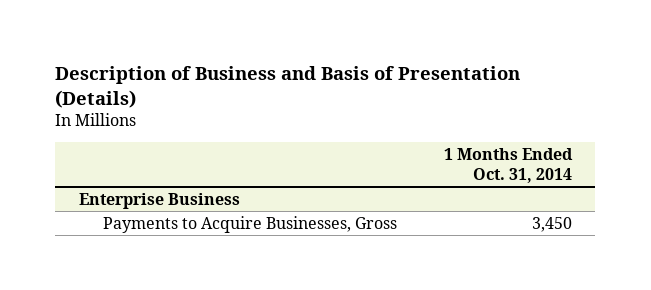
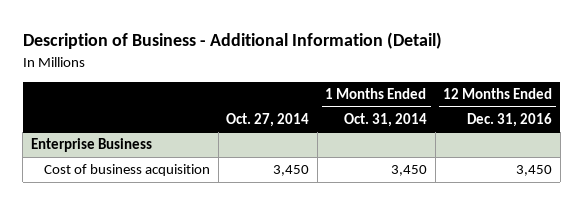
- Description of Business and Basis of Presentation (Details)
+ Description of Business - Additional Information (Detail)
- | 1 Months Ended Oct. 31, 2014
+ | Oct. 27, 2014 | 1 Months Ended Oct. 31, 2014 | 12 Months Ended Dec. 31, 2016
@ Enterprise Business
- Payments to Acquire Businesses, Gross | 3,450
+ Cost of business acquisition | 3,450 | 3,450 | 3,450

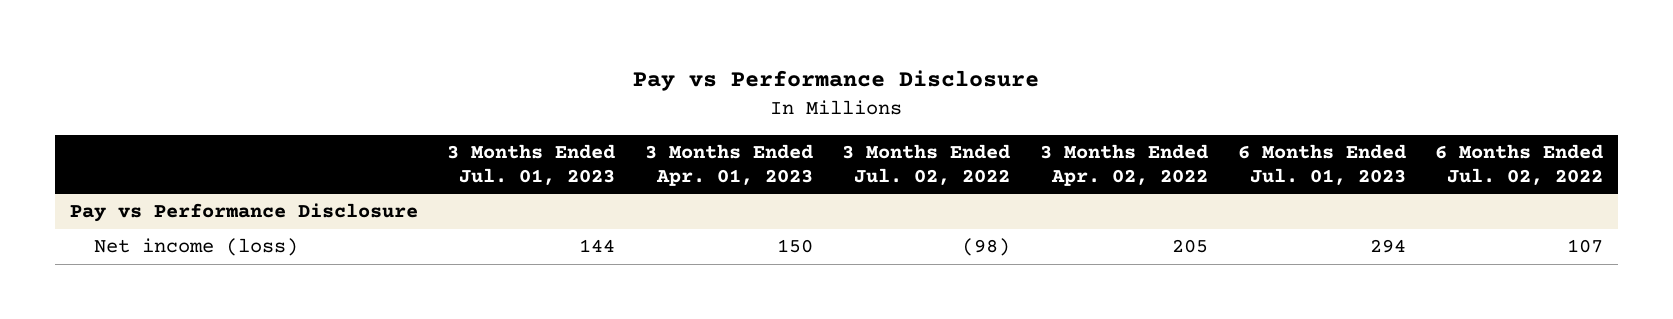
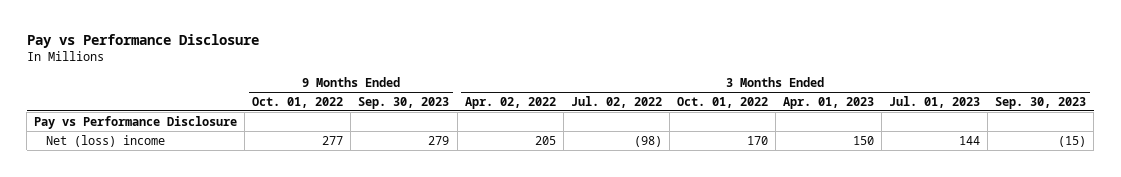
- | 3 Months Ended Jul. 01, 2023 | 3 Months Ended Apr. 01, 2023 | 3 Months Ended Jul. 02, 2022 | 3 Months Ended Apr. 02, 2022 | 6 Months Ended Jul. 01, 2023 | 6 Months Ended Jul. 02, 2022
+ | 9 Months Ended Oct. 01, 2022 | 9 Months Ended Sep. 30, 2023 | 3 Months Ended Apr. 02, 2022 | 3 Months Ended Jul. 02, 2022 | 3 Months Ended Oct. 01, 2022 | 3 Months Ended Apr. 01, 2023 | 3 Months Ended Jul. 01, 2023 | 3 Months Ended Sep. 30, 2023
- Net income (loss) | 144 | 150 | (98) | 205 | 294 | 107
+ Net (loss) income | 277 | 279 | 205 | (98) | 170 | 150 | 144 | (15)

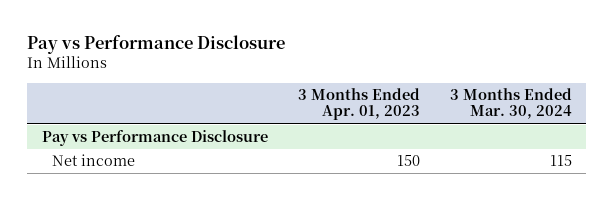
- | 9 Months Ended Oct. 01, 2022 | 9 Months Ended Sep. 30, 2023 | 3 Months Ended Apr. 02, 2022 | 3 Months Ended Jul. 02, 2022 | 3 Months Ended Oct. 01, 2022 | 3 Months Ended Apr. 01, 2023 | 3 Months Ended Jul. 01, 2023 | 3 Months Ended Sep. 30, 2023
+ | 3 Months Ended Apr. 01, 2023 | 3 Months Ended Mar. 30, 2024
- Net (loss) income | 277 | 279 | 205 | (98) | 170 | 150 | 144 | (15)
+ Net income | 150 | 115

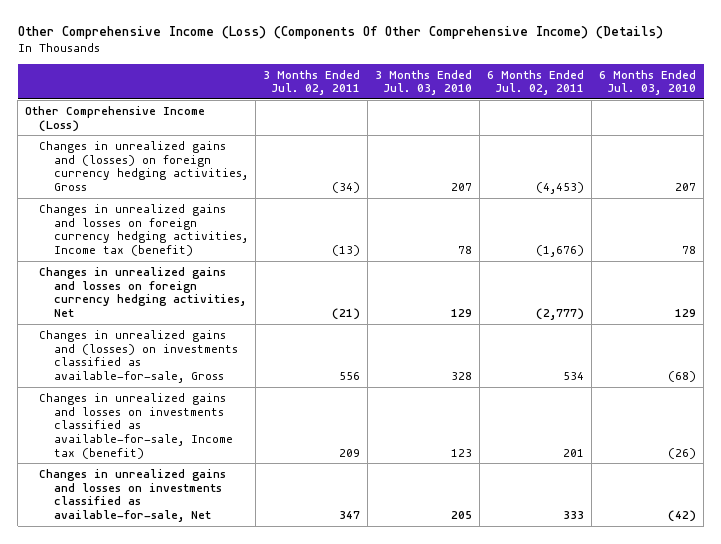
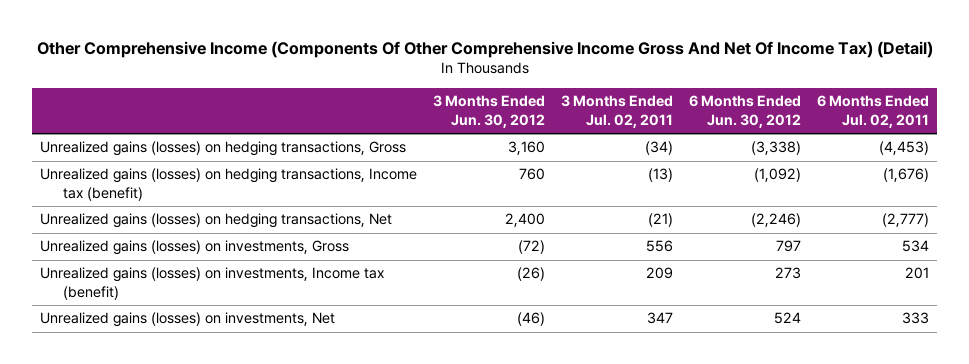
- Other Comprehensive Income (Loss) (Components Of Other Comprehensive Income) (Details)
+ Other Comprehensive Income (Components Of Other Comprehensive Income Gross And Net Of Income Tax) (Detail)
- | 3 Months Ended Jul. 02, 2011 | 3 Months Ended Jul. 03, 2010 | 6 Months Ended Jul. 02, 2011 | 6 Months Ended Jul. 03, 2010
+ | 3 Months Ended Jun. 30, 2012 | 3 Months Ended Jul. 02, 2011 | 6 Months Ended Jun. 30, 2012 | 6 Months Ended Jul. 02, 2011
- Other Comprehensive Income (Loss)
- Changes in unrealized gains and (losses) on foreign currency hedging activities, Gross | (34) | 207 | (4,453) | 207
- Changes in unrealized gains and losses on foreign currency hedging activities, Income tax (benefit) | (13) | 78 | (1,676) | 78
- Changes in unrealized gains and losses on foreign currency hedging activities, Net | (21) | 129 | (2,777) | 129
- Changes in unrealized gains and (losses) on investments classified as available-for-sale, Gross | 556 | 328 | 534 | (68)
- Changes in unrealized gains and losses on investments classified as available-for-sale, Income tax (benefit) | 209 | 123 | 201 | (26)
- Changes in unrealized gains and losses on investments classified as available-for-sale, Net | 347 | 205 | 333 | (42)
+ Unrealized gains (losses) on hedging transactions, Gross | 3,160 | (34) | (3,338) | (4,453)
+ Unrealized gains (losses) on hedging transactions, Income tax (benefit) | 760 | (13) | (1,092) | (1,676)
+ Unrealized gains (losses) on hedging transactions, Net | 2,400 | (21) | (2,246) | (2,777)
+ Unrealized gains (losses) on investments, Gross | (72) | 556 | 797 | 534
+ Unrealized gains (losses) on investments, Income tax (benefit) | (26) | 209 | 273 | 201
+ Unrealized gains (losses) on investments, Net | (46) | 347 | 524 | 333

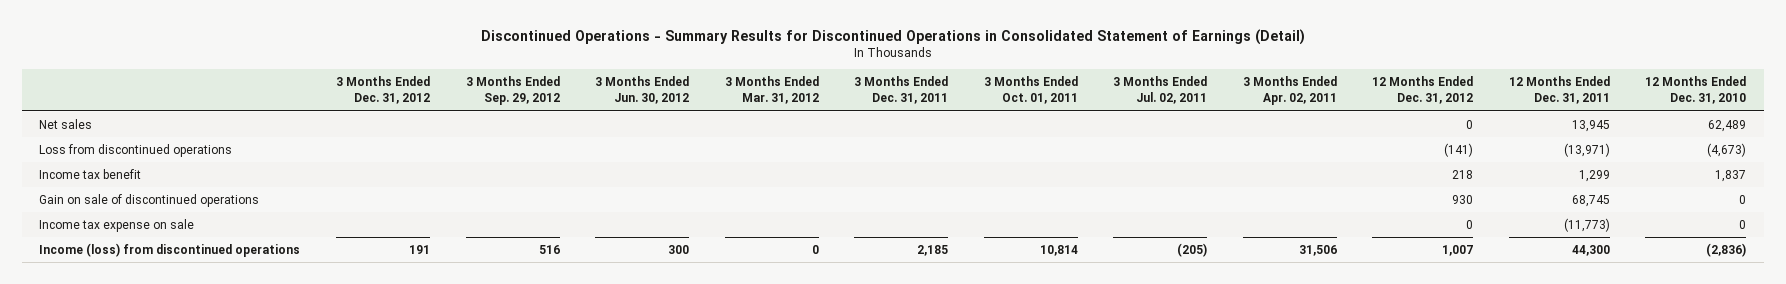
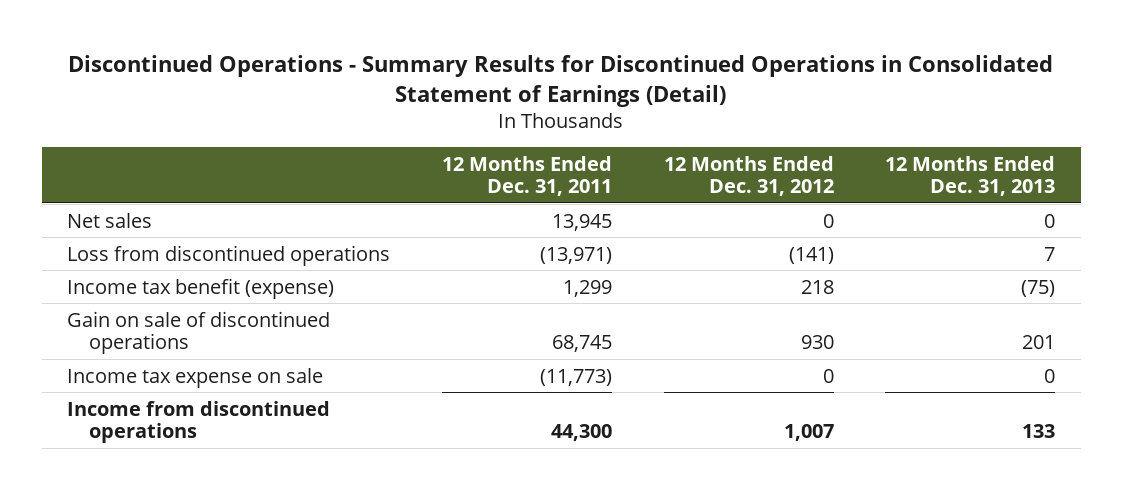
- | 3 Months Ended Dec. 31, 2012 | 3 Months Ended Sep. 29, 2012 | 3 Months Ended Jun. 30, 2012 | 3 Months Ended Mar. 31, 2012 | 3 Months Ended Dec. 31, 2011 | 3 Months Ended Oct. 01, 2011 | 3 Months Ended Jul. 02, 2011 | 3 Months Ended Apr. 02, 2011 | 12 Months Ended Dec. 31, 2012 | 12 Months Ended Dec. 31, 2011 | 12 Months Ended Dec. 31, 2010
+ | 12 Months Ended Dec. 31, 2011 | 12 Months Ended Dec. 31, 2012 | 12 Months Ended Dec. 31, 2013
- Income tax benefit | | | | | | | | | 218 | 1,299 | 1,837
+ Income tax benefit (expense) | 1,299 | 218 | (75)
- Income (loss) from discontinued operations | 191 | 516 | 300 | 0 | 2,185 | 10,814 | (205) | 31,506 | 1,007 | 44,300 | (2,836)
+ Income from discontinued operations | 44,300 | 1,007 | 133

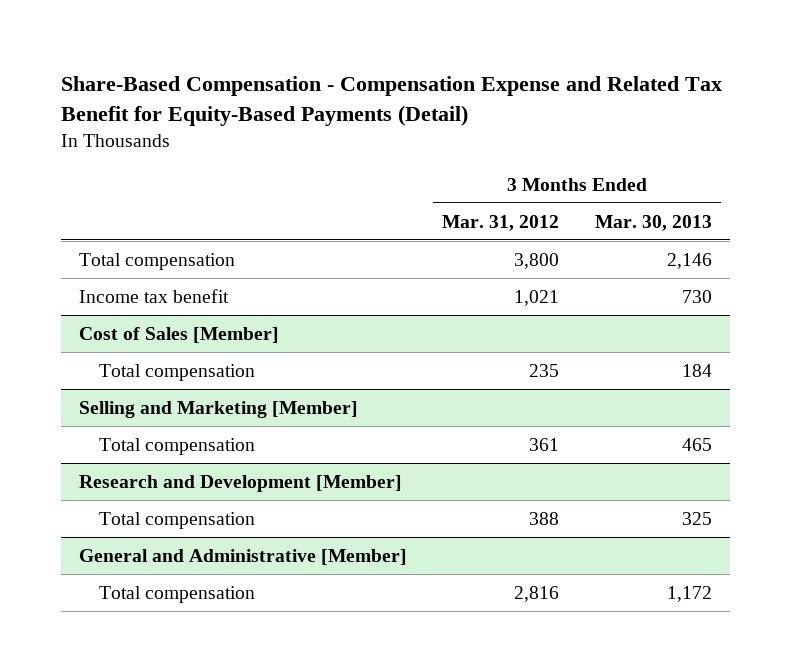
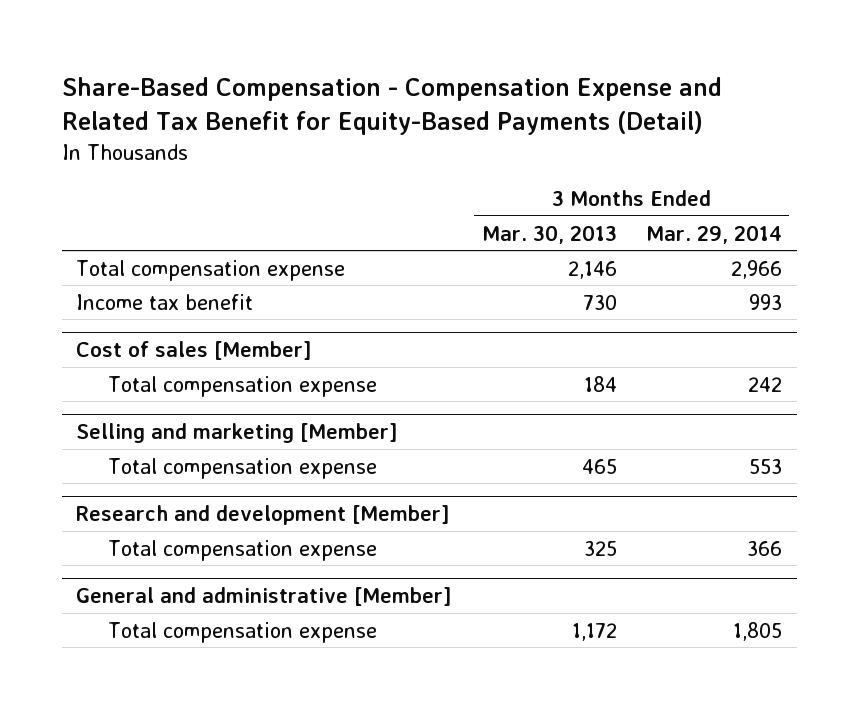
- | 3 Months Ended Mar. 31, 2012 | 3 Months Ended Mar. 30, 2013
+ | 3 Months Ended Mar. 30, 2013 | 3 Months Ended Mar. 29, 2014
- Total compensation | 3,800 | 2,146
+ Total compensation expense | 2,146 | 2,966
- Cost of Sales [Member]
- Total compensation | 235 | 184
- Selling and Marketing [Member]
- Total compensation | 361 | 465
- Research and Development [Member]
- Total compensation | 388 | 325
- General and Administrative [Member]
- Total compensation | 2,816 | 1,172
+ Cost of sales [Member]
+ Total compensation expense | 184 | 242
+ Selling and marketing [Member]
+ Total compensation expense | 465 | 553
+ Research and development [Member]
+ Total compensation expense | 325 | 366
+ General and administrative [Member]
+ Total compensation expense | 1,172 | 1,805

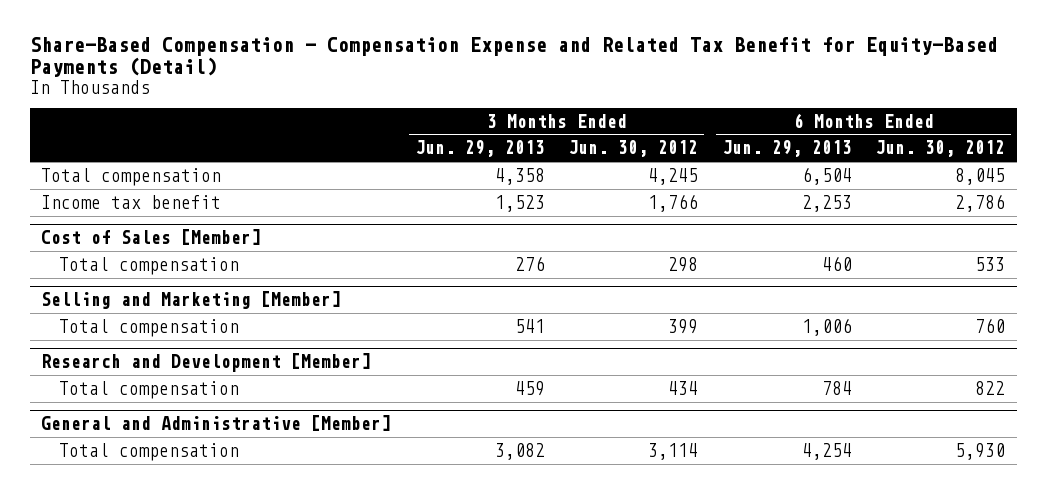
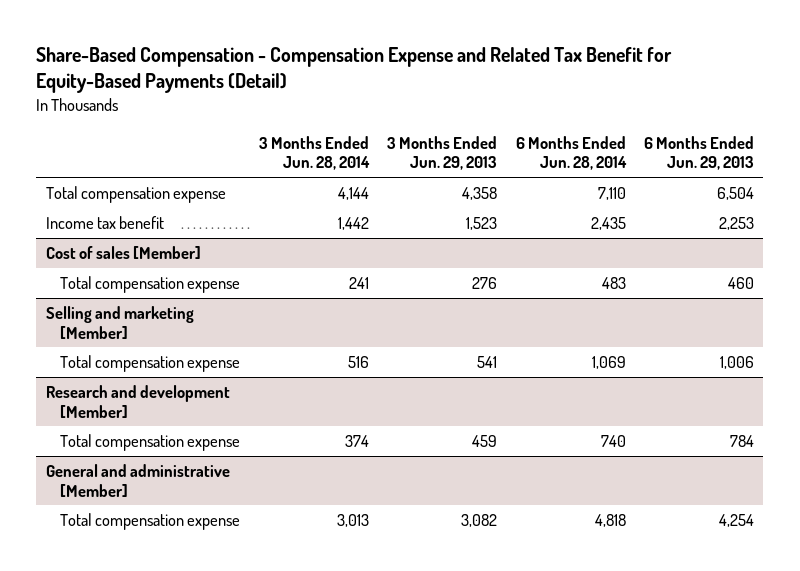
- | 3 Months Ended Jun. 29, 2013 | 3 Months Ended Jun. 30, 2012 | 6 Months Ended Jun. 29, 2013 | 6 Months Ended Jun. 30, 2012
+ | 3 Months Ended Jun. 28, 2014 | 3 Months Ended Jun. 29, 2013 | 6 Months Ended Jun. 28, 2014 | 6 Months Ended Jun. 29, 2013
- Total compensation | 4,358 | 4,245 | 6,504 | 8,045
+ Total compensation expense | 4,144 | 4,358 | 7,110 | 6,504
- Cost of Sales [Member]
- Total compensation | 276 | 298 | 460 | 533
- Selling and Marketing [Member]
- Total compensation | 541 | 399 | 1,006 | 760
- Research and Development [Member]
- Total compensation | 459 | 434 | 784 | 822
- General and Administrative [Member]
- Total compensation | 3,082 | 3,114 | 4,254 | 5,930
+ Cost of sales [Member]
+ Total compensation expense | 241 | 276 | 483 | 460
+ Selling and marketing [Member]
+ Total compensation expense | 516 | 541 | 1,069 | 1,006
+ Research and development [Member]
+ Total compensation expense | 374 | 459 | 740 | 784
+ General and administrative [Member]
+ Total compensation expense | 3,013 | 3,082 | 4,818 | 4,254

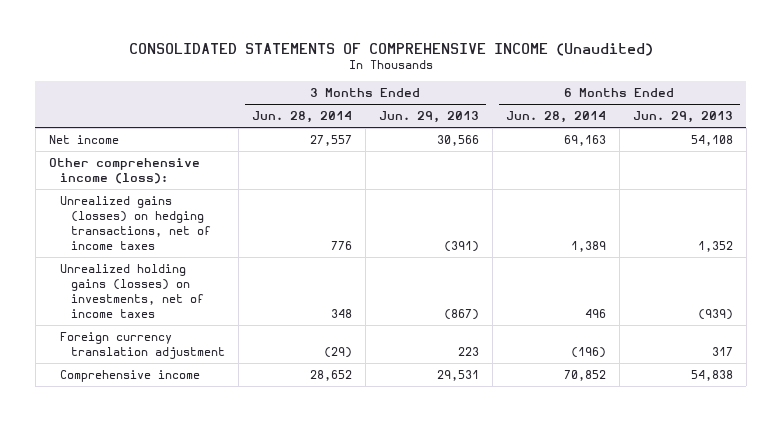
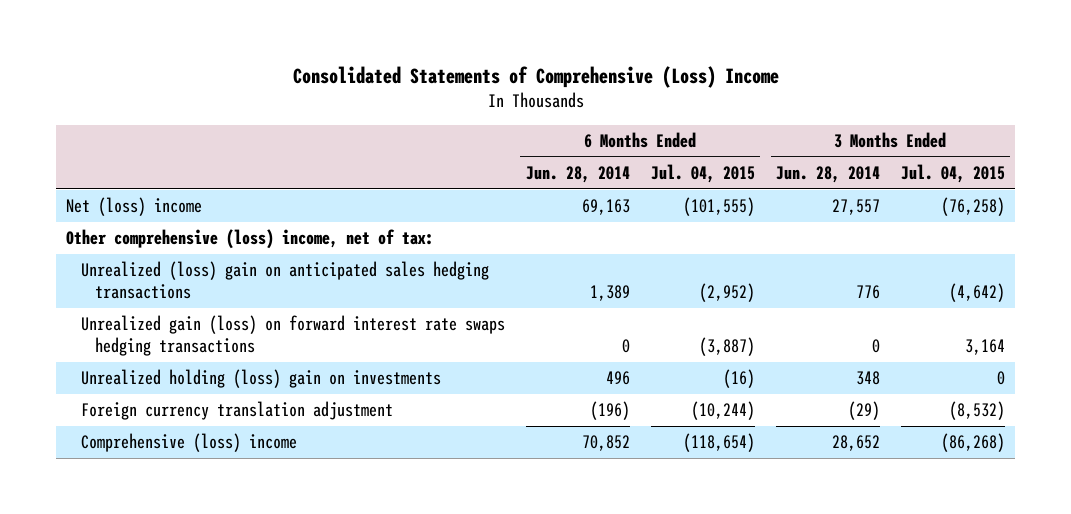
- CONSOLIDATED STATEMENTS OF COMPREHENSIVE INCOME (Unaudited)
+ Consolidated Statements of Comprehensive (Loss) Income
- | 3 Months Ended Jun. 28, 2014 | 3 Months Ended Jun. 29, 2013 | 6 Months Ended Jun. 28, 2014 | 6 Months Ended Jun. 29, 2013
+ | 6 Months Ended Jun. 28, 2014 | 6 Months Ended Jul. 04, 2015 | 3 Months Ended Jun. 28, 2014 | 3 Months Ended Jul. 04, 2015
- Net income | 27,557 | 30,566 | 69,163 | 54,108
- Other comprehensive income (loss):
- Unrealized gains (losses) on hedging transactions, net of income taxes | 776 | (391) | 1,389 | 1,352
- Unrealized holding gains (losses) on investments, net of income taxes | 348 | (867) | 496 | (939)
+ Net (loss) income | 69,163 | (101,555) | 27,557 | (76,258)
+ Other comprehensive (loss) income, net of tax:
+ Unrealized (loss) gain on anticipated sales hedging transactions | 1,389 | (2,952) | 776 | (4,642)
+ Unrealized gain (loss) on forward interest rate swaps hedging transactions | 0 | (3,887) | 0 | 3,164
+ Unrealized holding (loss) gain on investments | 496 | (16) | 348 | 0
- Comprehensive income | 28,652 | 29,531 | 70,852 | 54,838
+ Comprehensive (loss) income | 70,852 | (118,654) | 28,652 | (86,268)

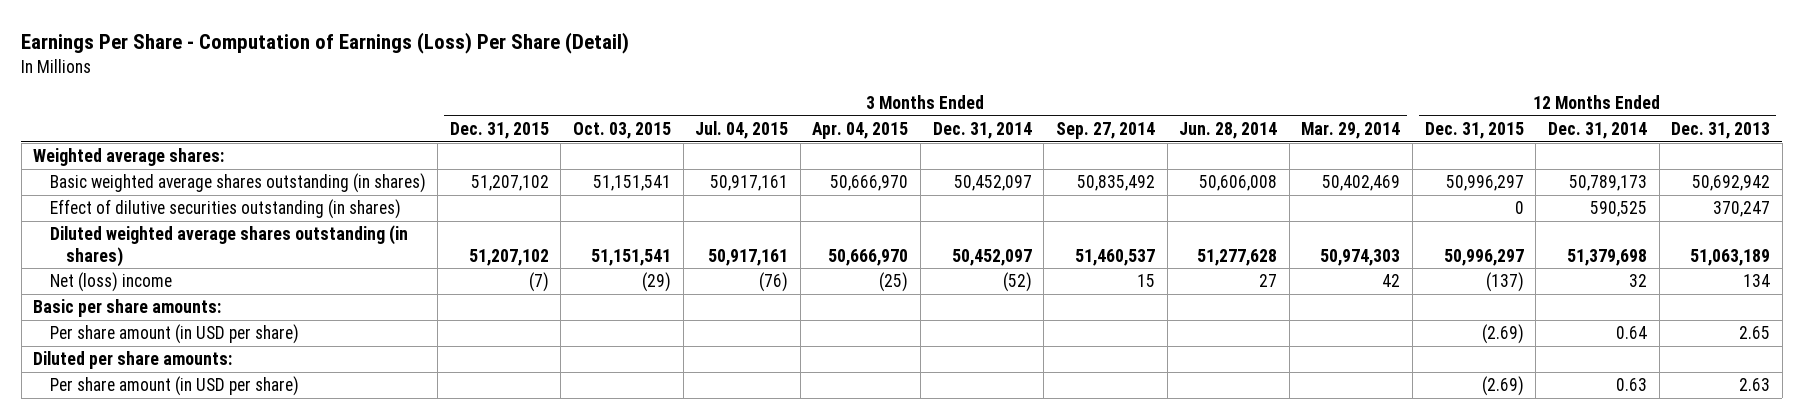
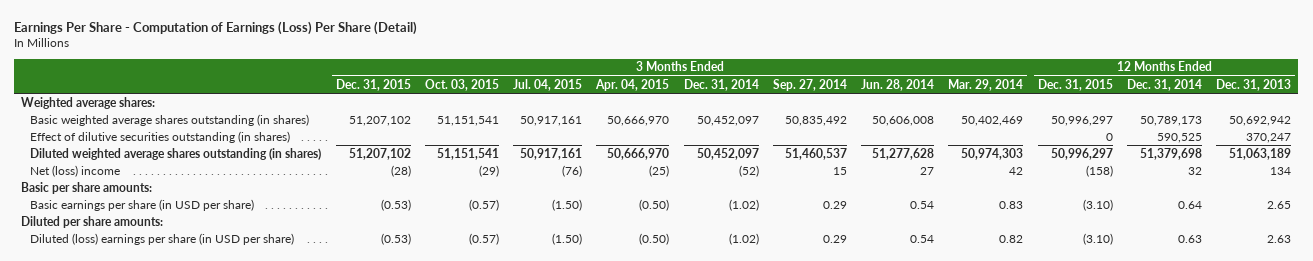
- Net (loss) income | (7) | (29) | (76) | (25) | (52) | 15 | 27 | 42 | (137) | 32 | 134
+ Net (loss) income | (28) | (29) | (76) | (25) | (52) | 15 | 27 | 42 | (158) | 32 | 134
- Per share amount (in USD per share) | | | | | | | | | (2.69) | 0.64 | 2.65
+ Basic earnings per share (in USD per share) | (0.53) | (0.57) | (1.50) | (0.50) | (1.02) | 0.29 | 0.54 | 0.83 | (3.10) | 0.64 | 2.65
- Per share amount (in USD per share) | | | | | | | | | (2.69) | 0.63 | 2.63
+ Diluted (loss) earnings per share (in USD per share) | (0.53) | (0.57) | (1.50) | (0.50) | (1.02) | 0.29 | 0.54 | 0.82 | (3.10) | 0.63 | 2.63

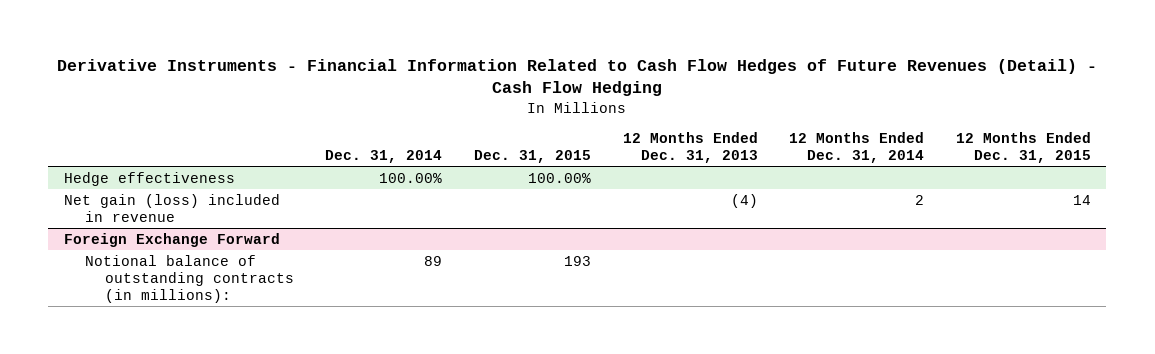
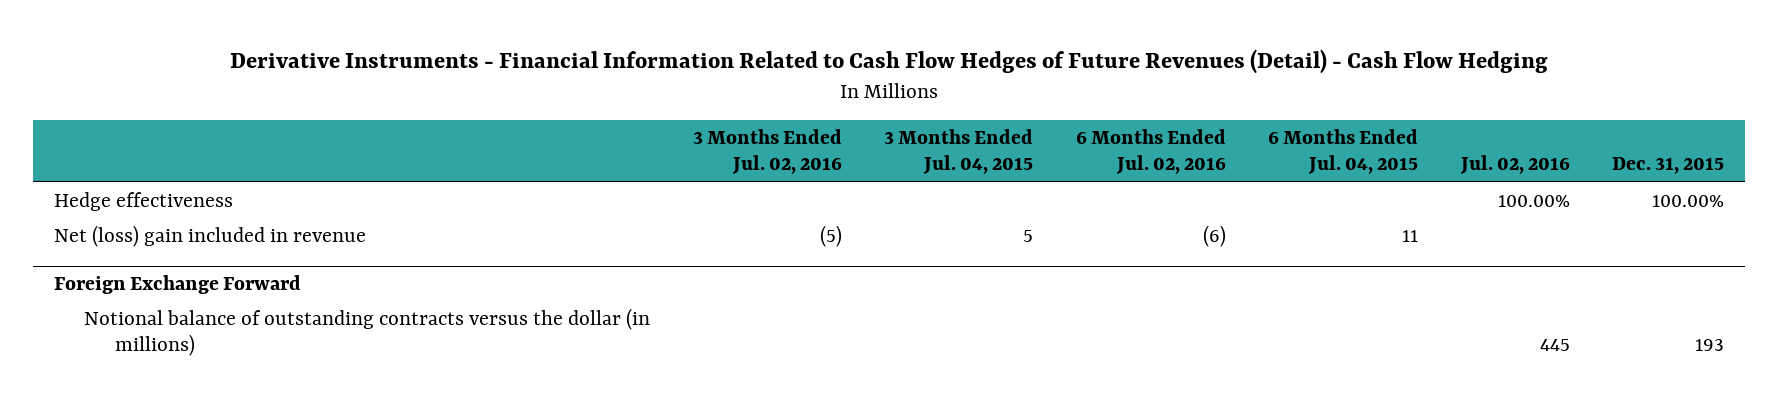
- | Dec. 31, 2014 | Dec. 31, 2015 | 12 Months Ended Dec. 31, 2013 | 12 Months Ended Dec. 31, 2014 | 12 Months Ended Dec. 31, 2015
+ | 3 Months Ended Jul. 02, 2016 | 3 Months Ended Jul. 04, 2015 | 6 Months Ended Jul. 02, 2016 | 6 Months Ended Jul. 04, 2015 | Jul. 02, 2016 | Dec. 31, 2015
- Net gain (loss) included in revenue | | | (4) | 2 | 14
+ Net (loss) gain included in revenue | (5) | 5 | (6) | 11 | |
@ Foreign Exchange Forward
- Notional balance of outstanding contracts (in millions): | 89 | 193 | | |
+ Notional balance of outstanding contracts versus the dollar (in millions) | | | | | 445 | 193

